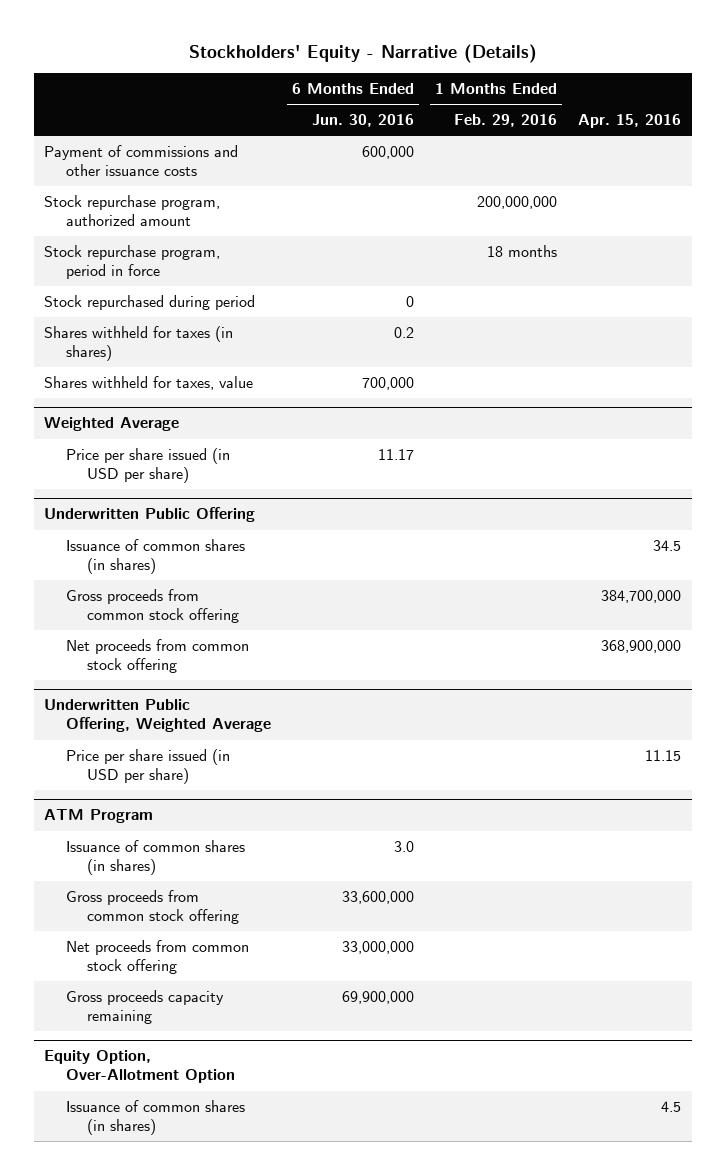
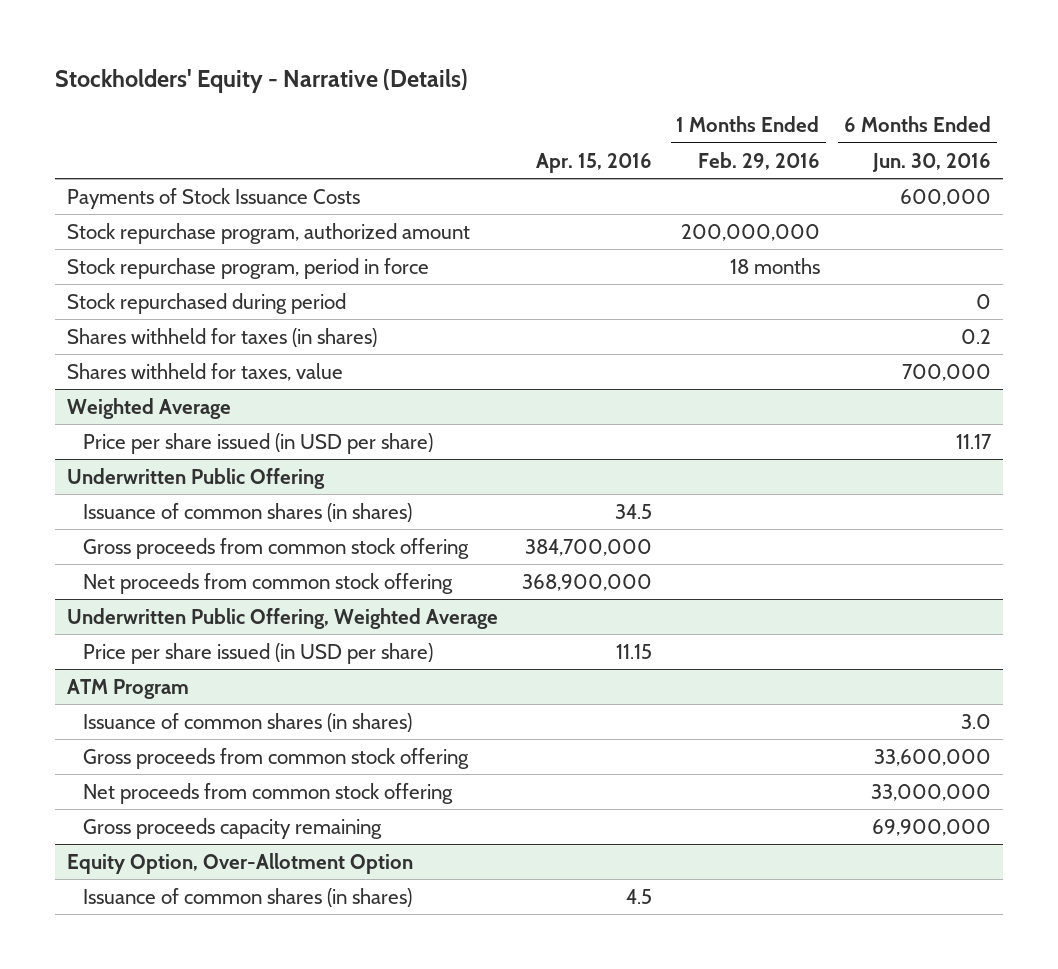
- | 6 Months Ended Jun. 30, 2016 | 1 Months Ended Feb. 29, 2016 | Apr. 15, 2016
+ | Apr. 15, 2016 | 1 Months Ended Feb. 29, 2016 | 6 Months Ended Jun. 30, 2016
- Payment of commissions and other issuance costs | 600,000 | |
+ Payments of Stock Issuance Costs | | | 600,000

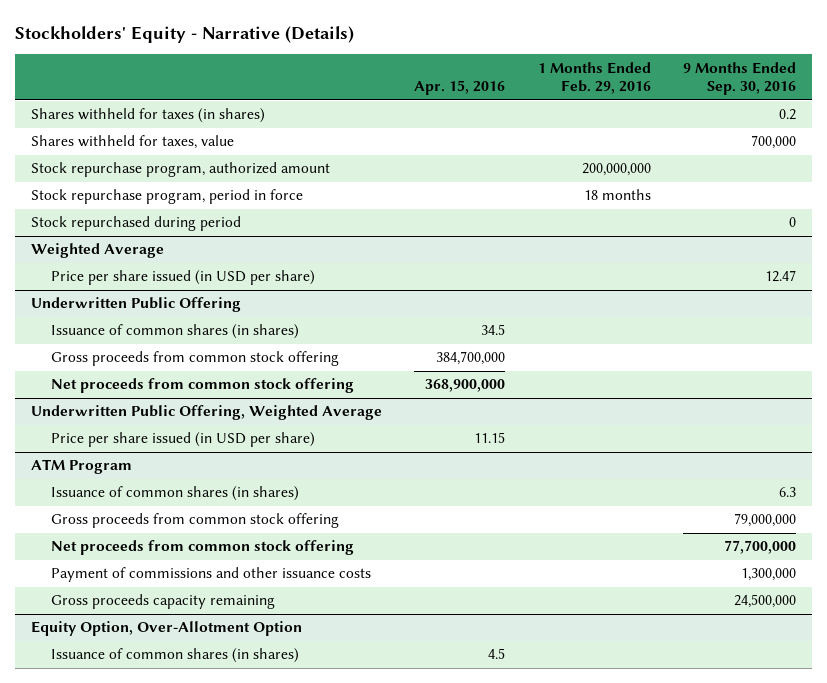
- | Apr. 15, 2016 | 1 Months Ended Feb. 29, 2016 | 6 Months Ended Jun. 30, 2016
+ | Apr. 15, 2016 | 1 Months Ended Feb. 29, 2016 | 9 Months Ended Sep. 30, 2016
- Payments of Stock Issuance Costs | | | 600,000
moved up: Shares withheld for taxes (in shares) | | | 0.2
moved up: Shares withheld for taxes, value | | | 700,000
@ ATM Program
+ Payment of commissions and other issuance costs | | | 1,300,000

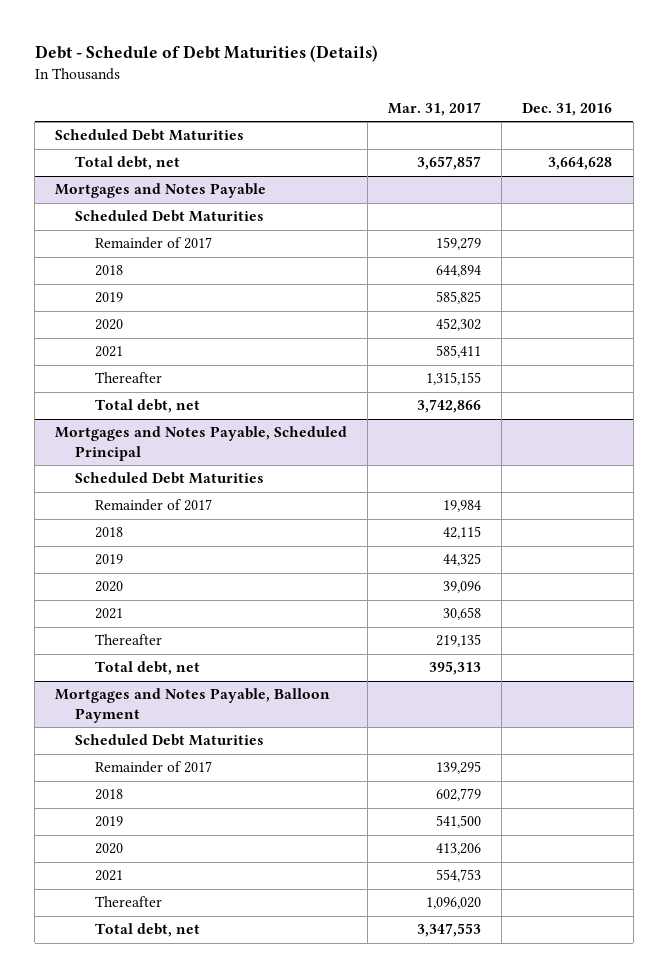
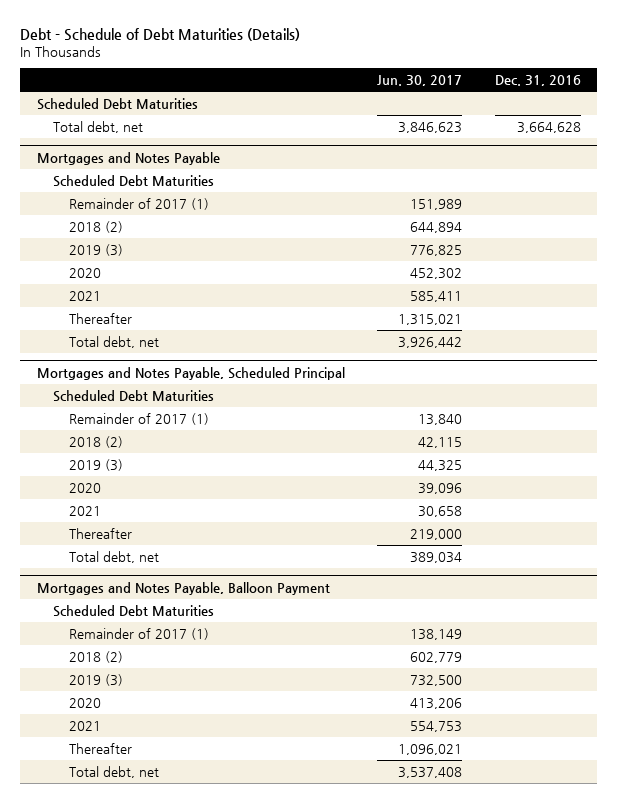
- | Mar. 31, 2017 | Dec. 31, 2016
+ | Jun. 30, 2017 | Dec. 31, 2016
@ Mortgages and Notes Payable
- Remainder of 2017 | 159,279 |
- 2018 | 644,894 |
- 2019 | 585,825 |
+ Remainder of 2017 (1) | 151,989 |
+ 2018 (2) | 644,894 |
+ 2019 (3) | 776,825 |
@ Mortgages and Notes Payable, Scheduled Principal
- Remainder of 2017 | 19,984 |
- 2018 | 42,115 |
- 2019 | 44,325 |
+ Remainder of 2017 (1) | 13,840 |
+ 2018 (2) | 42,115 |
+ 2019 (3) | 44,325 |
@ Mortgages and Notes Payable, Balloon Payment
- Remainder of 2017 | 139,295 |
- 2018 | 602,779 |
- 2019 | 541,500 |
+ Remainder of 2017 (1) | 138,149 |
+ 2018 (2) | 602,779 |
+ 2019 (3) | 732,500 |

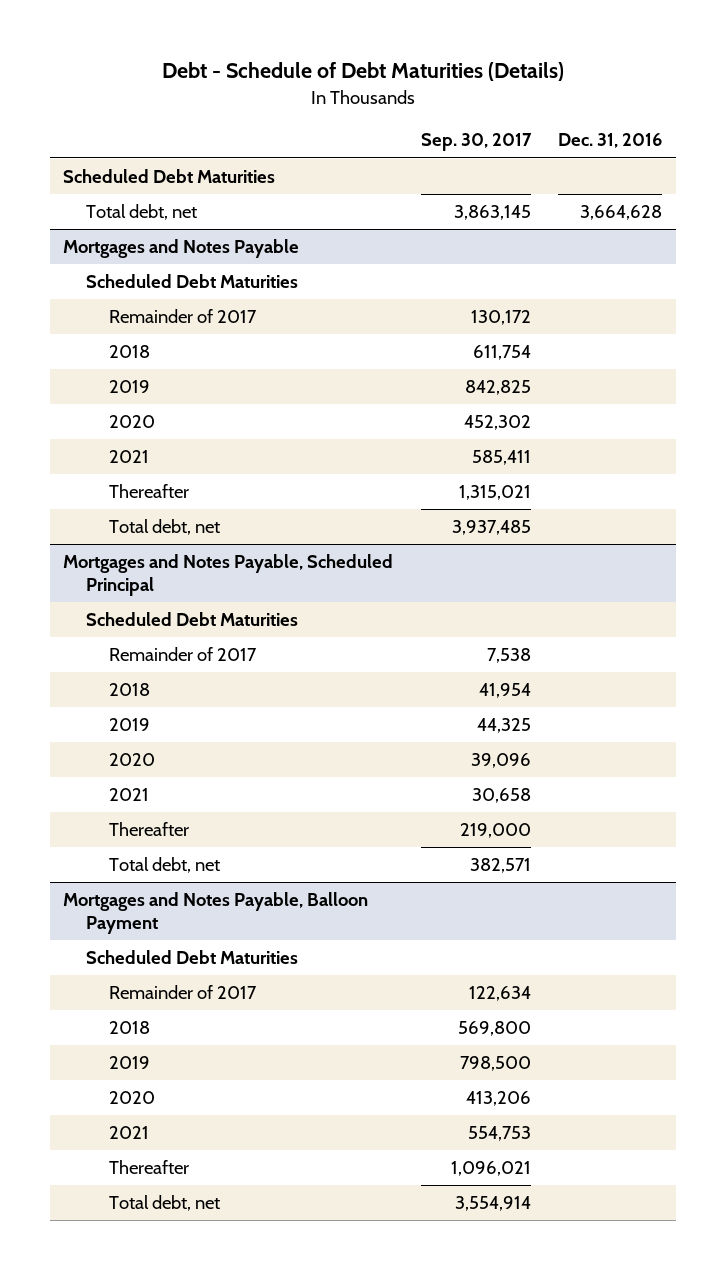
- | Jun. 30, 2017 | Dec. 31, 2016
+ | Sep. 30, 2017 | Dec. 31, 2016
@ Mortgages and Notes Payable
- Remainder of 2017 (1) | 151,989 |
- 2018 (2) | 644,894 |
- 2019 (3) | 776,825 |
+ Remainder of 2017 | 130,172 |
+ 2018 | 611,754 |
+ 2019 | 842,825 |
@ Mortgages and Notes Payable, Scheduled Principal
- Remainder of 2017 (1) | 13,840 |
- 2018 (2) | 42,115 |
- 2019 (3) | 44,325 |
+ Remainder of 2017 | 7,538 |
+ 2018 | 41,954 |
+ 2019 | 44,325 |
@ Mortgages and Notes Payable, Balloon Payment
- Remainder of 2017 (1) | 138,149 |
- 2018 (2) | 602,779 |
- 2019 (3) | 732,500 |
+ Remainder of 2017 | 122,634 |
+ 2018 | 569,800 |
+ 2019 | 798,500 |

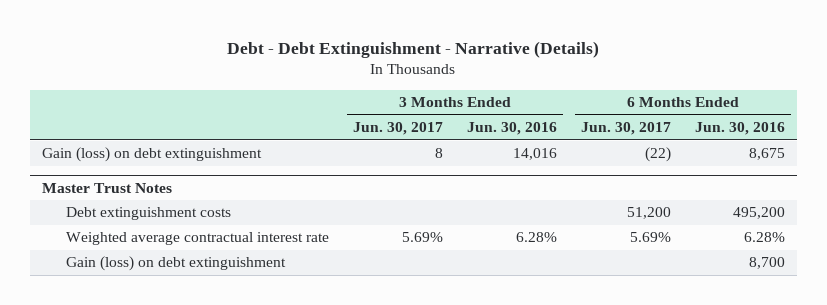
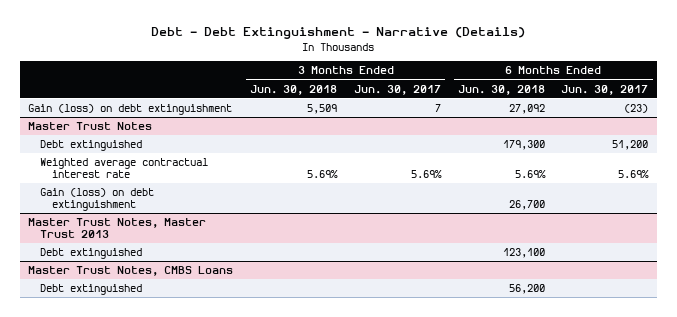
- | 3 Months Ended Jun. 30, 2017 | 3 Months Ended Jun. 30, 2016 | 6 Months Ended Jun. 30, 2017 | 6 Months Ended Jun. 30, 2016
+ | 3 Months Ended Jun. 30, 2018 | 3 Months Ended Jun. 30, 2017 | 6 Months Ended Jun. 30, 2018 | 6 Months Ended Jun. 30, 2017
- Gain (loss) on debt extinguishment | 8 | 14,016 | (22) | 8,675
+ Gain (loss) on debt extinguishment | 5,509 | 7 | 27,092 | (23)
@ Master Trust Notes
- Debt extinguishment costs | | | 51,200 | 495,200
+ Debt extinguished | | | 179,300 | 51,200
+ Master Trust Notes, Master Trust 2013
+ Debt extinguished | | | 123,100 |
+ Master Trust Notes, CMBS Loans
+ Debt extinguished | | | 56,200 |

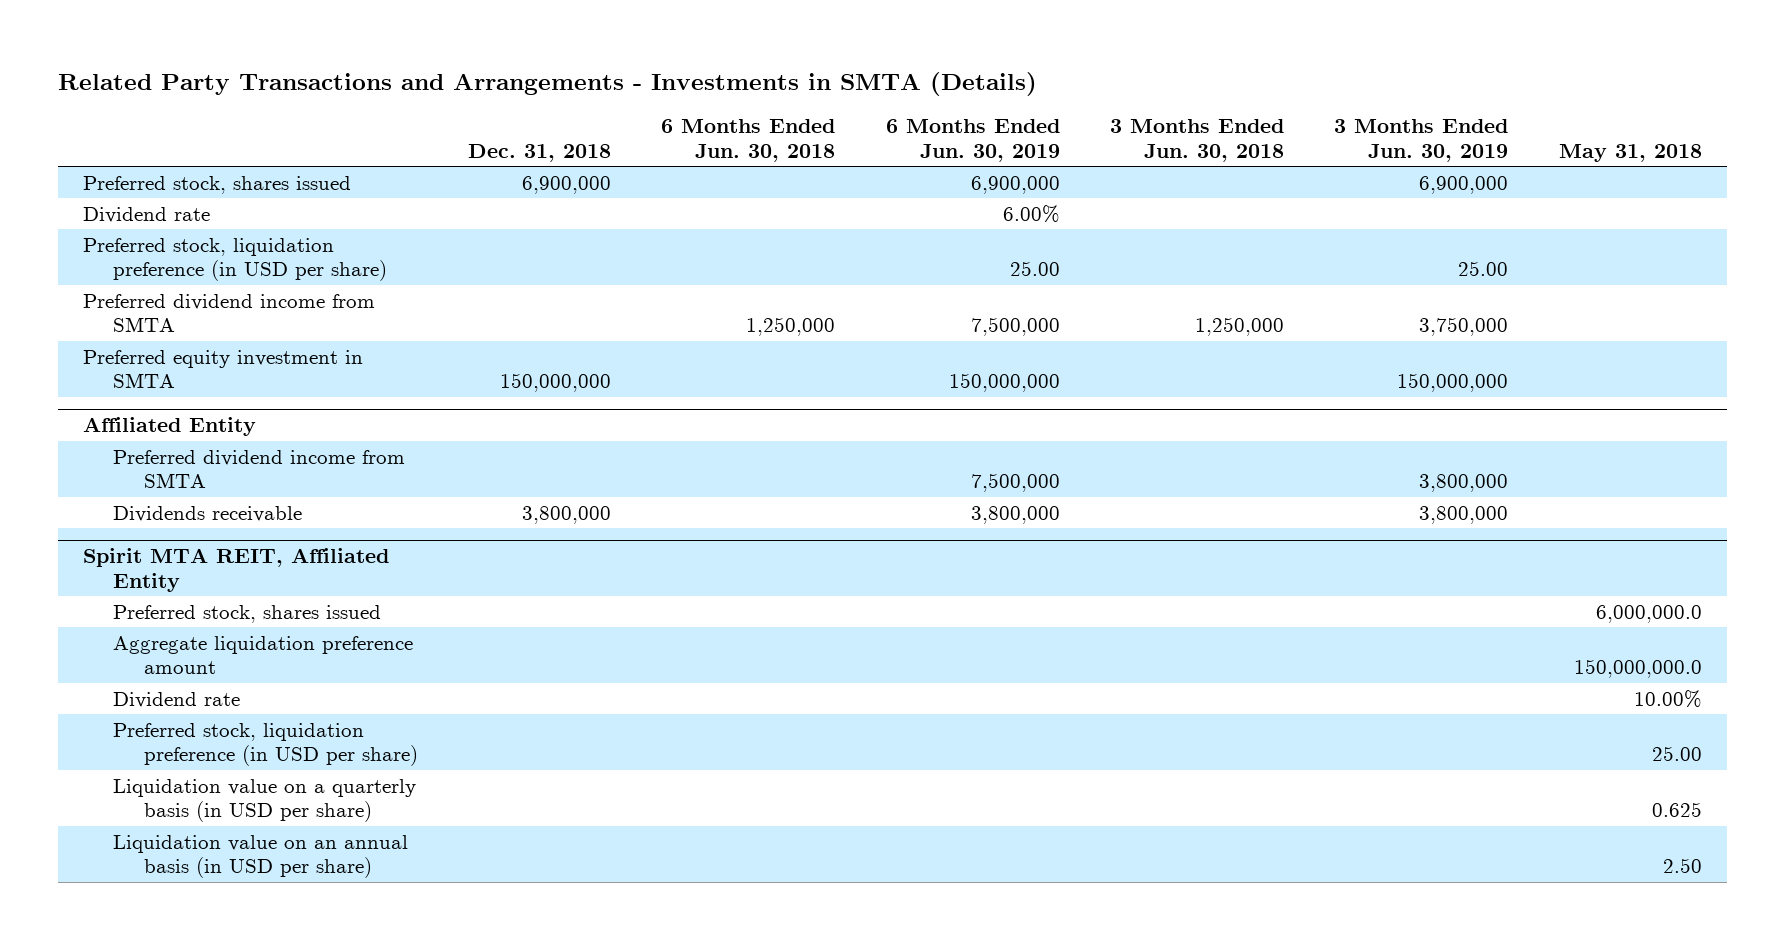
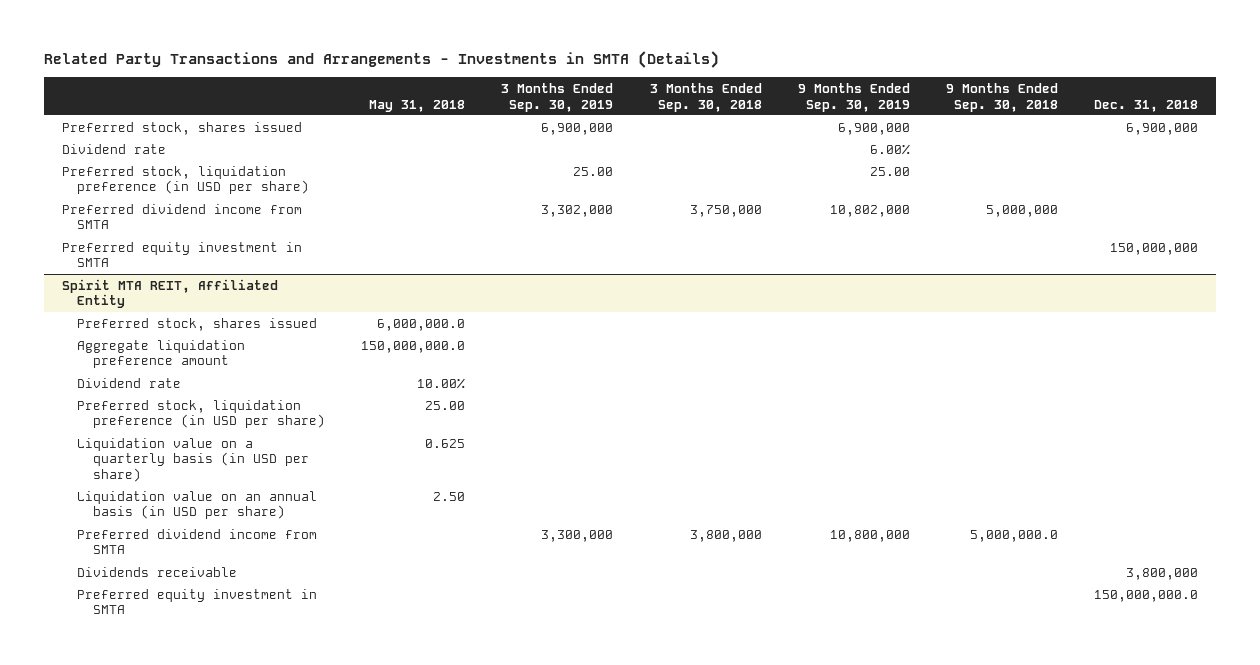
- | Dec. 31, 2018 | 6 Months Ended Jun. 30, 2018 | 6 Months Ended Jun. 30, 2019 | 3 Months Ended Jun. 30, 2018 | 3 Months Ended Jun. 30, 2019 | May 31, 2018
+ | May 31, 2018 | 3 Months Ended Sep. 30, 2019 | 3 Months Ended Sep. 30, 2018 | 9 Months Ended Sep. 30, 2019 | 9 Months Ended Sep. 30, 2018 | Dec. 31, 2018
- Affiliated Entity
- Preferred dividend income from SMTA | | | 7,500,000 | | 3,800,000 |
- Dividends receivable | 3,800,000 | | 3,800,000 | | 3,800,000 |
@ Spirit MTA REIT, Affiliated Entity
+ Preferred dividend income from SMTA | | 3,300,000 | 3,800,000 | 10,800,000 | 5,000,000.0 |
+ Dividends receivable | | | | | | 3,800,000
+ Preferred equity investment in SMTA | | | | | | 150,000,000.0

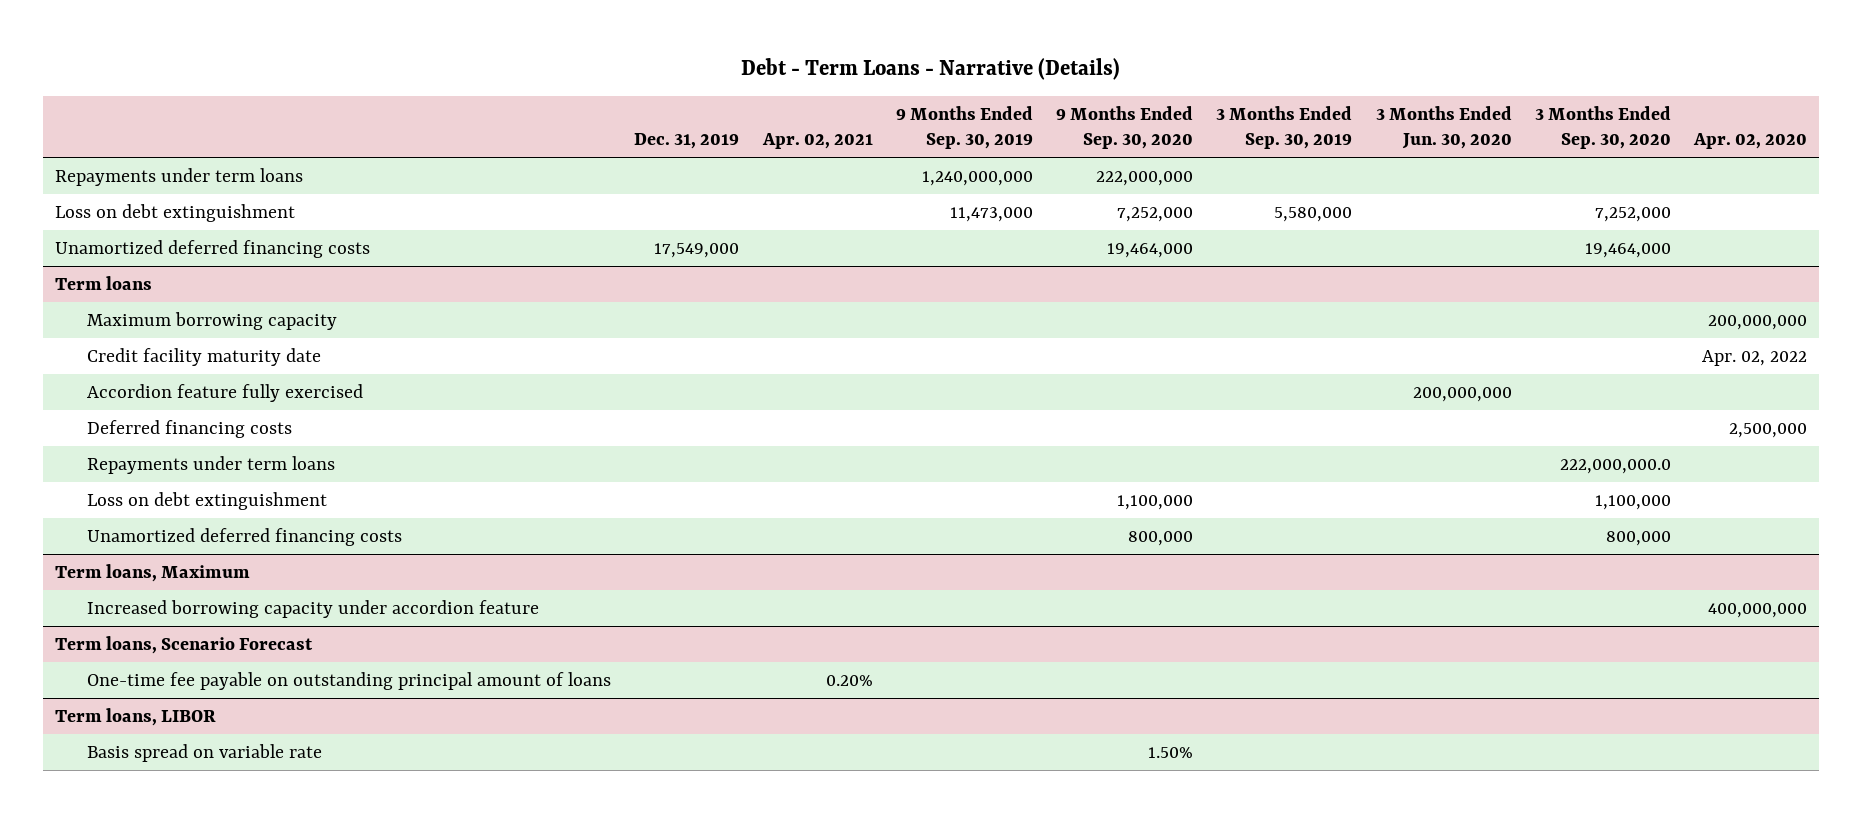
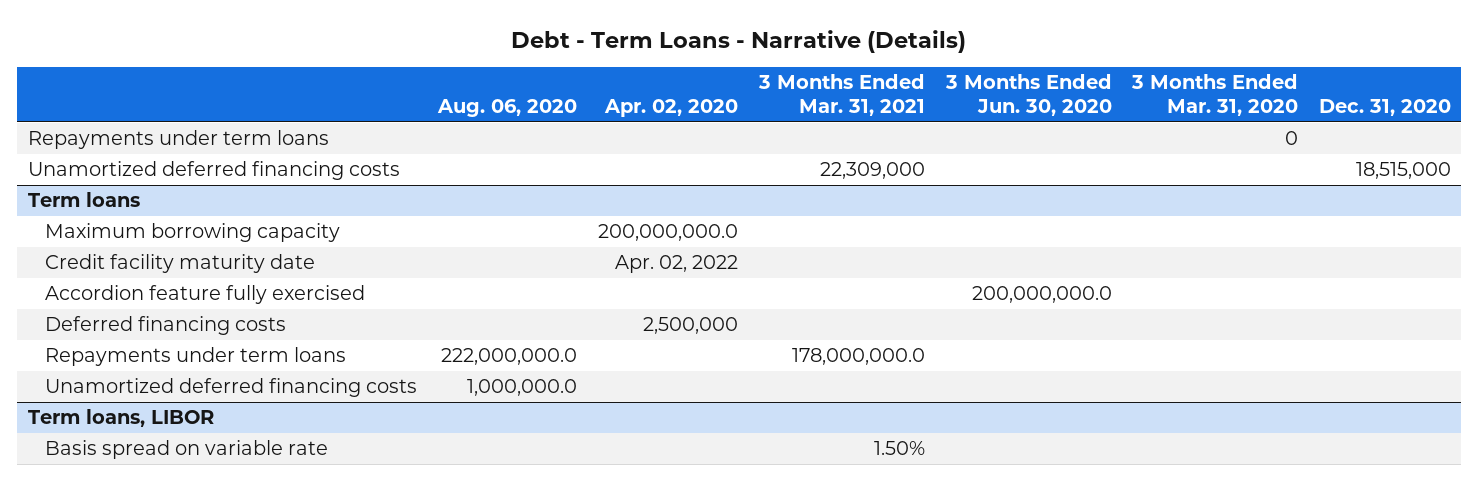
- | Dec. 31, 2019 | Apr. 02, 2021 | 9 Months Ended Sep. 30, 2019 | 9 Months Ended Sep. 30, 2020 | 3 Months Ended Sep. 30, 2019 | 3 Months Ended Jun. 30, 2020 | 3 Months Ended Sep. 30, 2020 | Apr. 02, 2020
+ | Aug. 06, 2020 | Apr. 02, 2020 | 3 Months Ended Mar. 31, 2021 | 3 Months Ended Jun. 30, 2020 | 3 Months Ended Mar. 31, 2020 | Dec. 31, 2020
- Loss on debt extinguishment | | | 11,473,000 | 7,252,000 | 5,580,000 | | 7,252,000 |
@ Term loans
- Maximum borrowing capacity | | | | | | | | 200,000,000
+ Maximum borrowing capacity | | 200,000,000.0 | | | |
- Accordion feature fully exercised | | | | | | 200,000,000 | |
+ Accordion feature fully exercised | | | | 200,000,000.0 | |
- Loss on debt extinguishment | | | | 1,100,000 | | | 1,100,000 |
- Term loans, Maximum
- Increased borrowing capacity under accordion feature | | | | | | | | 400,000,000
- Term loans, Scenario Forecast
- One-time fee payable on outstanding principal amount of loans | | 0.20% | | | | | |

